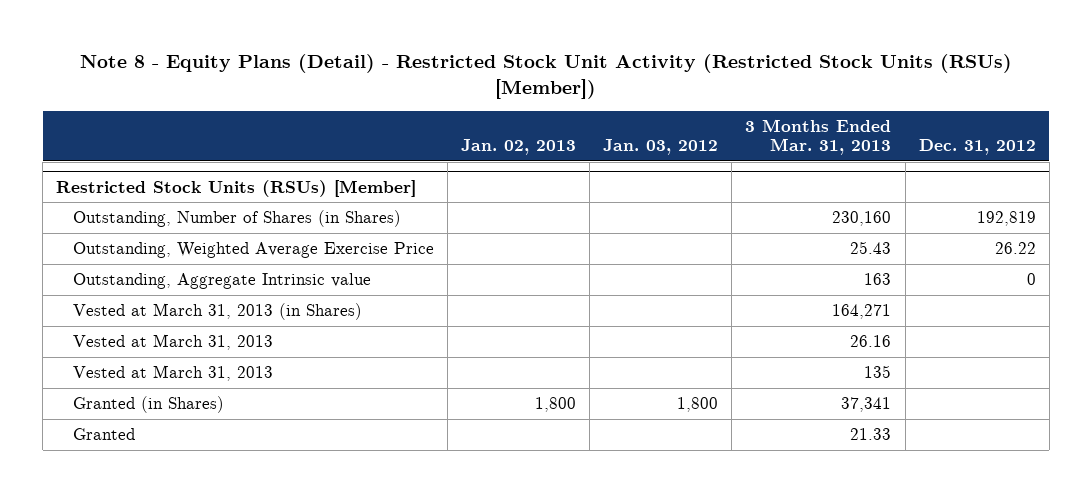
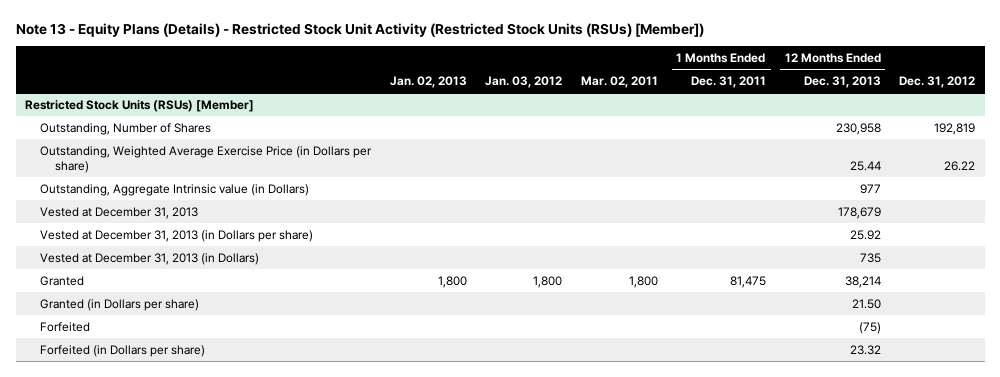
- Note 8 - Equity Plans (Detail) - Restricted Stock Unit Activity (Restricted Stock Units (RSUs) [Member])
+ Note 13 - Equity Plans (Details) - Restricted Stock Unit Activity (Restricted Stock Units (RSUs) [Member])
- | Jan. 02, 2013 | Jan. 03, 2012 | 3 Months Ended Mar. 31, 2013 | Dec. 31, 2012
+ | Jan. 02, 2013 | Jan. 03, 2012 | Mar. 02, 2011 | 1 Months Ended Dec. 31, 2011 | 12 Months Ended Dec. 31, 2013 | Dec. 31, 2012
@ Restricted Stock Units (RSUs) [Member]
- Outstanding, Number of Shares (in Shares) | | | 230,160 | 192,819
- Outstanding, Weighted Average Exercise Price | | | 25.43 | 26.22
- Outstanding, Aggregate Intrinsic value | | | 163 | 0
- Vested at March 31, 2013 (in Shares) | | | 164,271 |
- Vested at March 31, 2013 | | | 26.16 |
- Vested at March 31, 2013 | | | 135 |
- Granted (in Shares) | 1,800 | 1,800 | 37,341 |
- Granted | | | 21.33 |
+ Outstanding, Number of Shares | | | | | 230,958 | 192,819
+ Outstanding, Weighted Average Exercise Price (in Dollars per share) | | | | | 25.44 | 26.22
+ Outstanding, Aggregate Intrinsic value (in Dollars) | | | | | 977 |
+ Vested at December 31, 2013 | | | | | 178,679 |
+ Vested at December 31, 2013 (in Dollars per share) | | | | | 25.92 |
+ Vested at December 31, 2013 (in Dollars) | | | | | 735 |
+ Granted | 1,800 | 1,800 | 1,800 | 81,475 | 38,214 |
+ Granted (in Dollars per share) | | | | | 21.50 |
+ Forfeited | | | | | (75) |
+ Forfeited (in Dollars per share) | | | | | 23.32 |

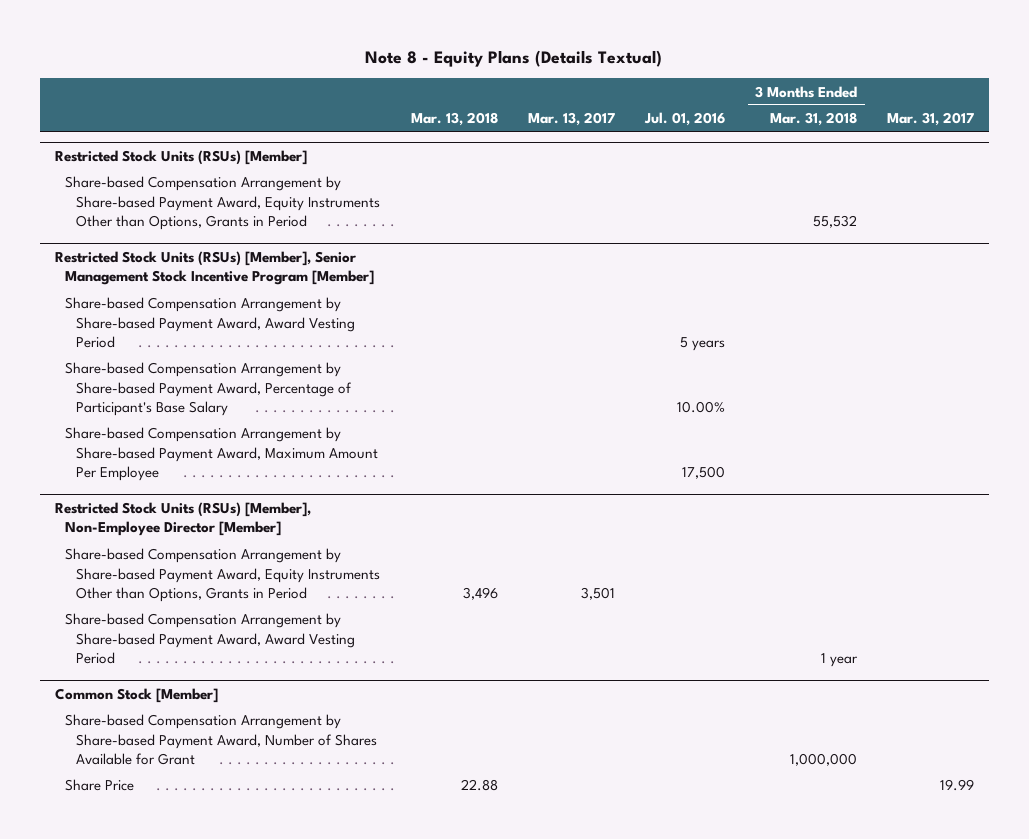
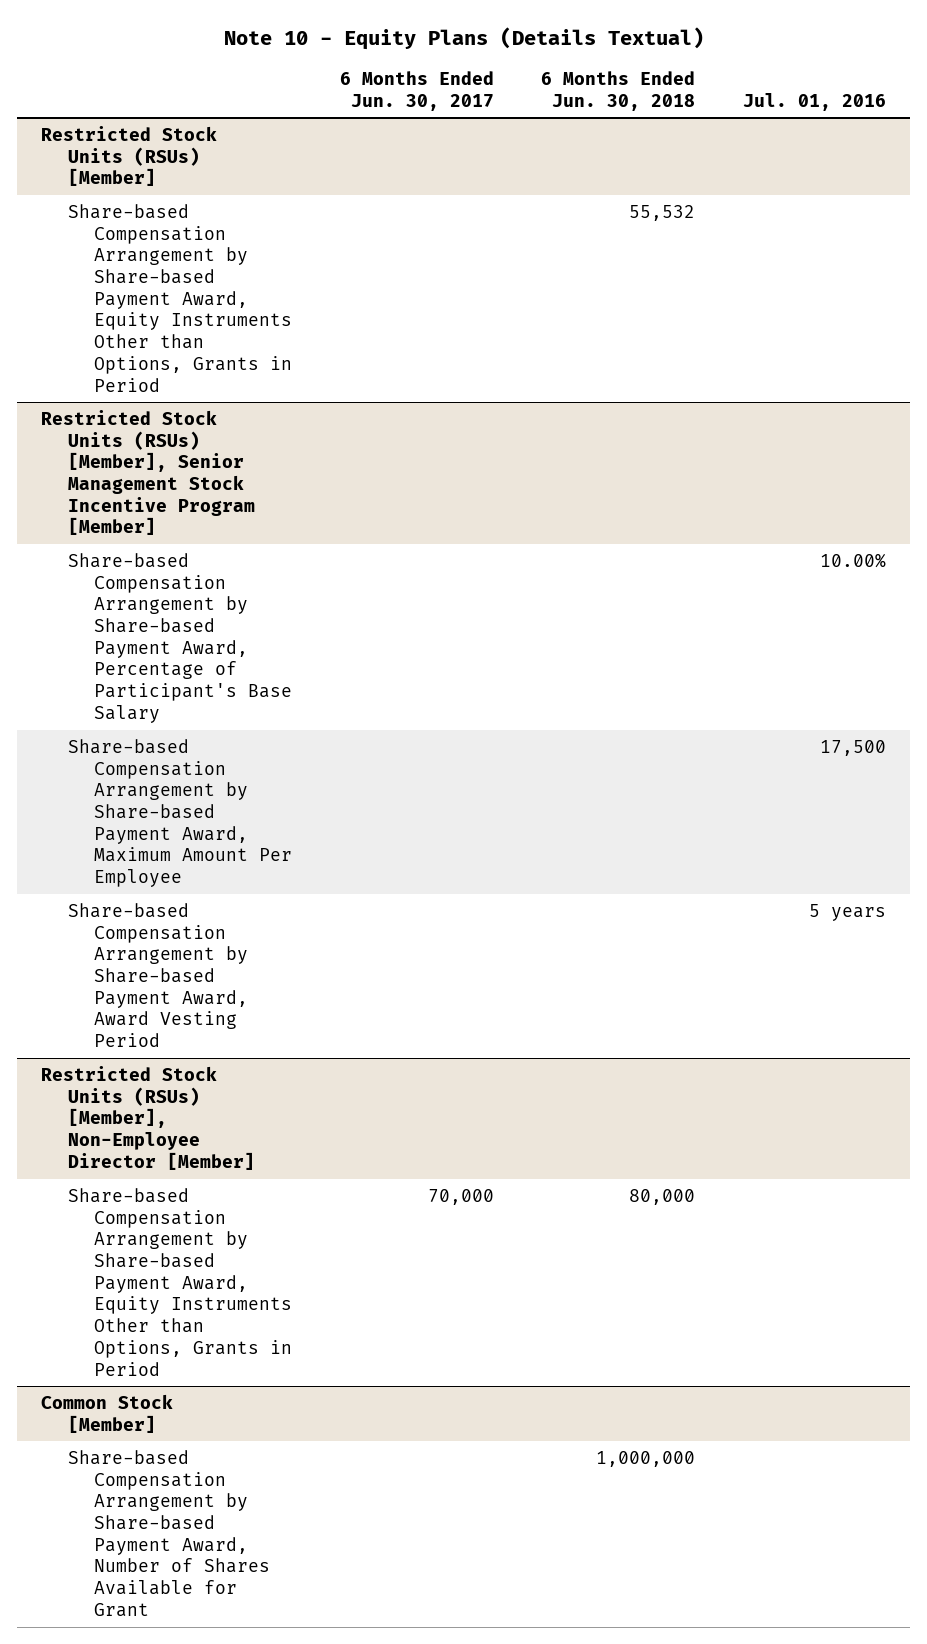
- Note 8 - Equity Plans (Details Textual)
+ Note 10 - Equity Plans (Details Textual)
- | Mar. 13, 2018 | Mar. 13, 2017 | Jul. 01, 2016 | 3 Months Ended Mar. 31, 2018 | Mar. 31, 2017
+ | 6 Months Ended Jun. 30, 2017 | 6 Months Ended Jun. 30, 2018 | Jul. 01, 2016
@ Restricted Stock Units (RSUs) [Member], Senior Management Stock Incentive Program [Member]
moved down: Share-based Compensation Arrangement by Share-based Payment Award, Award Vesting Period | | | 5 years
@ Restricted Stock Units (RSUs) [Member], Non-Employee Director [Member]
- Share-based Compensation Arrangement by Share-based Payment Award, Award Vesting Period | | | | 1 year |
@ Common Stock [Member]
- Share Price | 22.88 | | | | 19.99

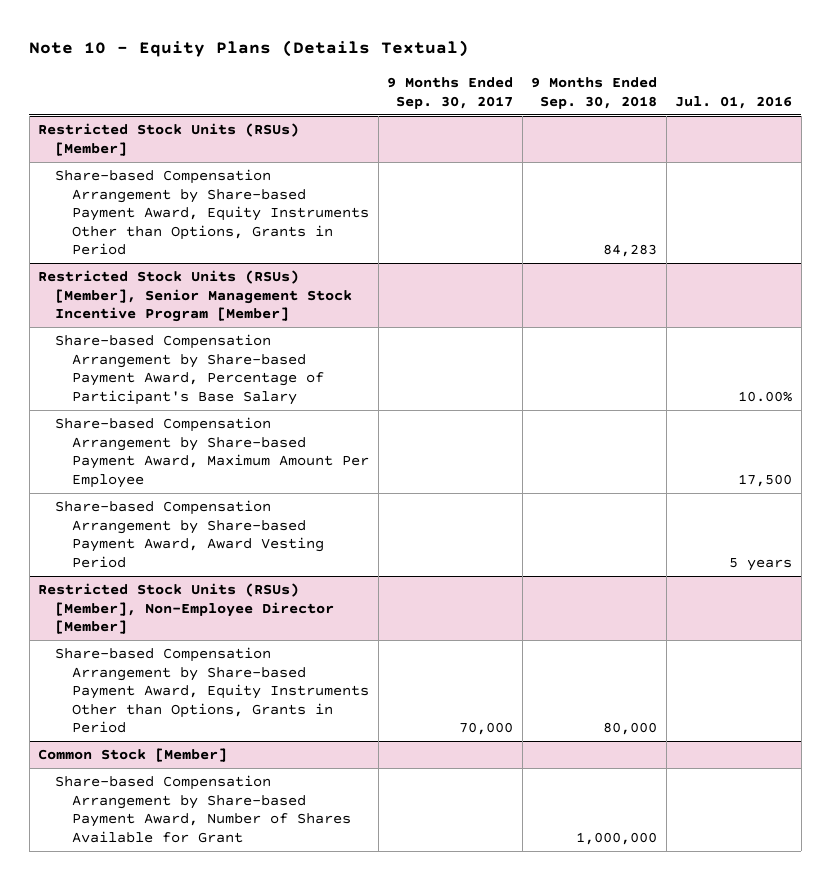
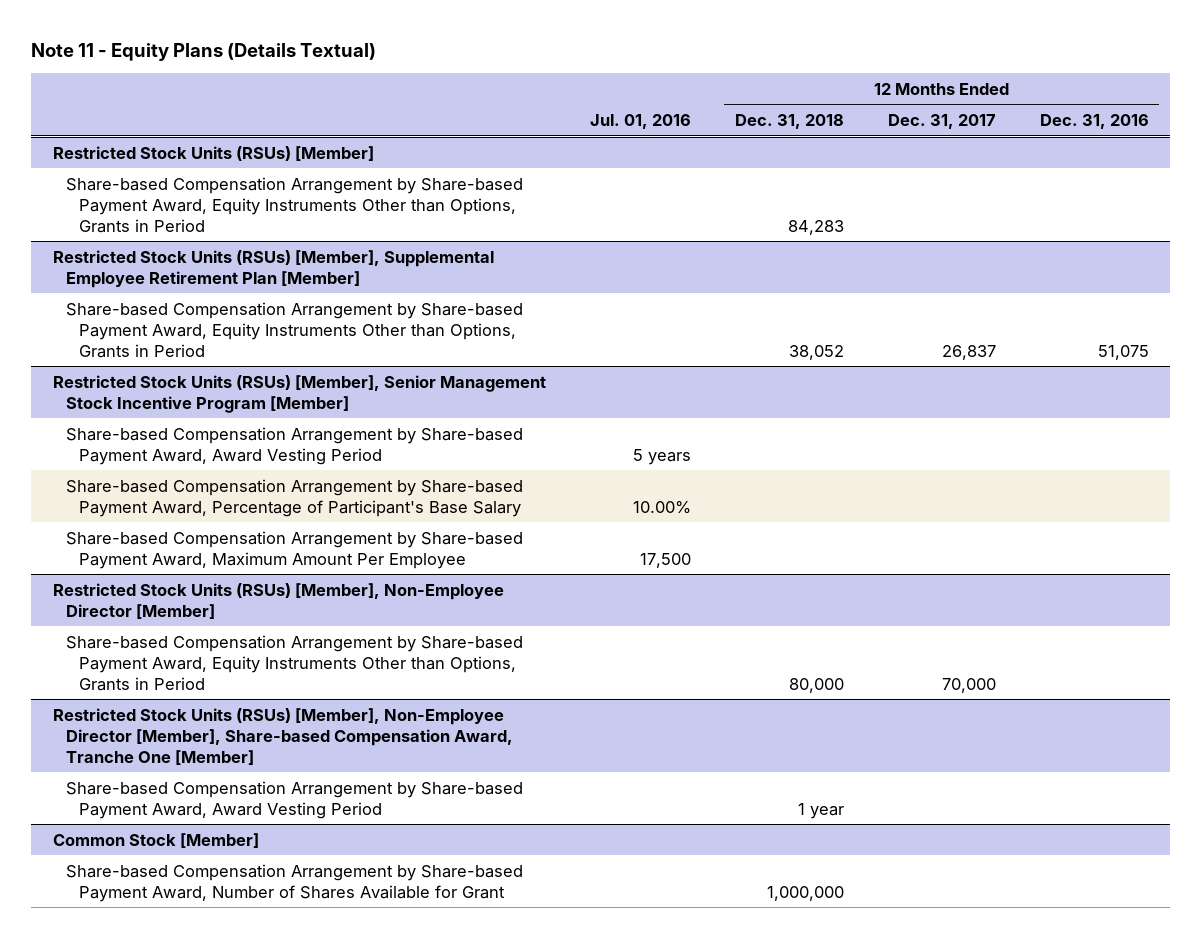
- Note 10 - Equity Plans (Details Textual)
+ Note 11 - Equity Plans (Details Textual)
- | 9 Months Ended Sep. 30, 2017 | 9 Months Ended Sep. 30, 2018 | Jul. 01, 2016
+ | Jul. 01, 2016 | 12 Months Ended Dec. 31, 2018 | 12 Months Ended Dec. 31, 2017 | 12 Months Ended Dec. 31, 2016
+ Restricted Stock Units (RSUs) [Member], Supplemental Employee Retirement Plan [Member]
+ Share-based Compensation Arrangement by Share-based Payment Award, Equity Instruments Other than Options, Grants in Period | | 38,052 | 26,837 | 51,075
@ Restricted Stock Units (RSUs) [Member], Senior Management Stock Incentive Program [Member]
moved up: Share-based Compensation Arrangement by Share-based Payment Award, Award Vesting Period | 5 years | | |
+ Restricted Stock Units (RSUs) [Member], Non-Employee Director [Member], Share-based Compensation Award, Tranche One [Member]
+ Share-based Compensation Arrangement by Share-based Payment Award, Award Vesting Period | | 1 year | |

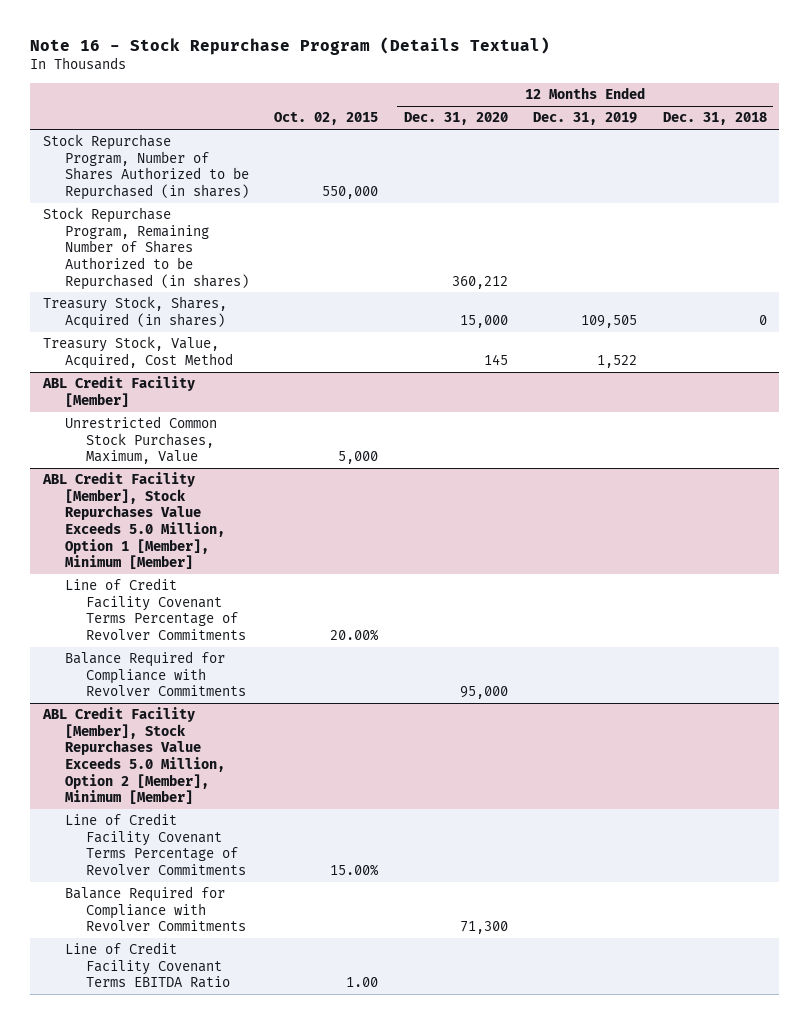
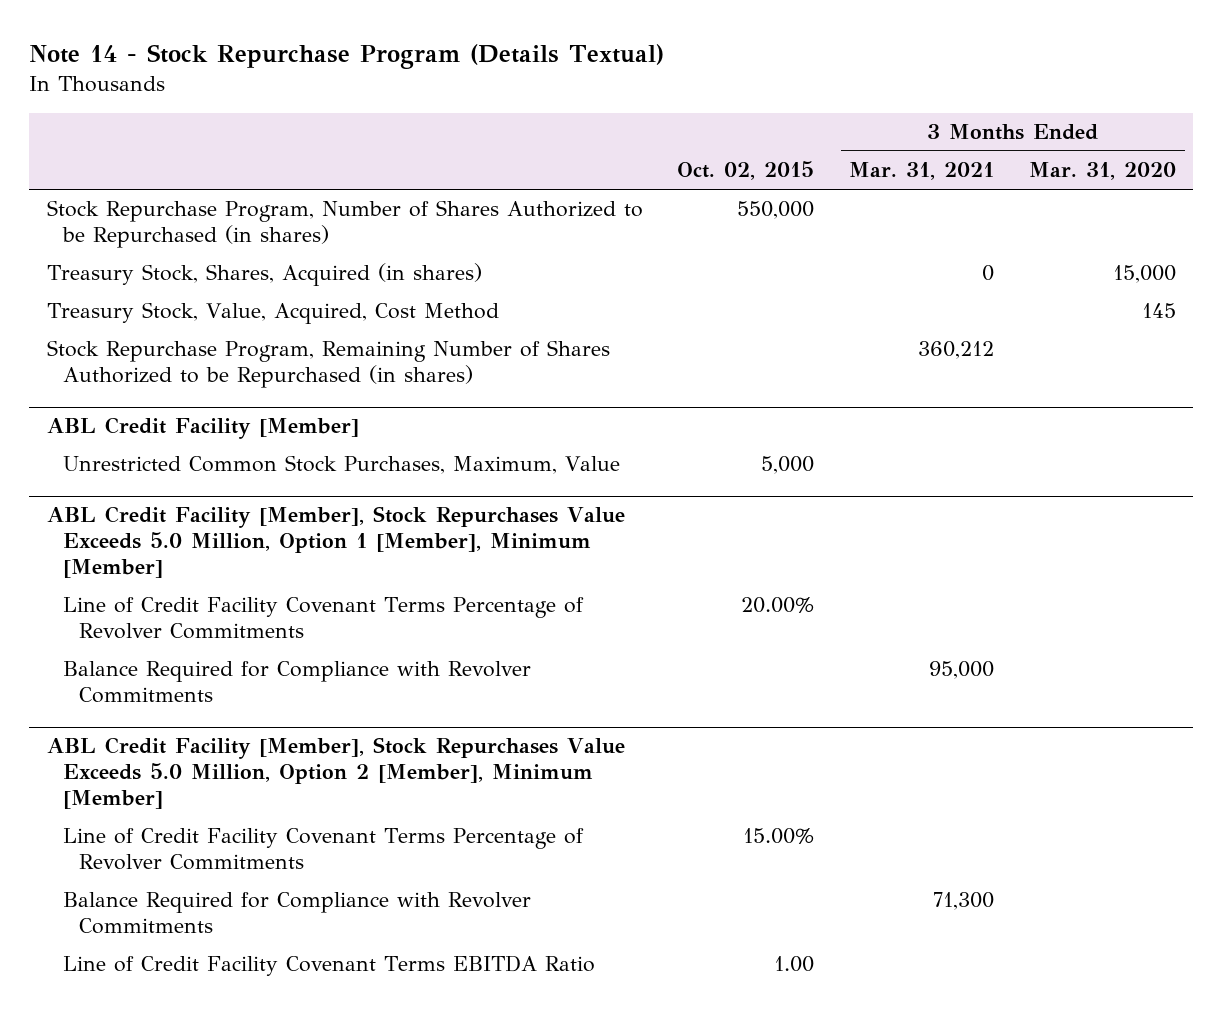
- Note 16 - Stock Repurchase Program (Details Textual)
+ Note 14 - Stock Repurchase Program (Details Textual)
- | Oct. 02, 2015 | 12 Months Ended Dec. 31, 2020 | 12 Months Ended Dec. 31, 2019 | 12 Months Ended Dec. 31, 2018
+ | Oct. 02, 2015 | 3 Months Ended Mar. 31, 2021 | 3 Months Ended Mar. 31, 2020
moved down: Stock Repurchase Program, Remaining Number of Shares Authorized to be Repurchased (in shares) | | 360,212 |

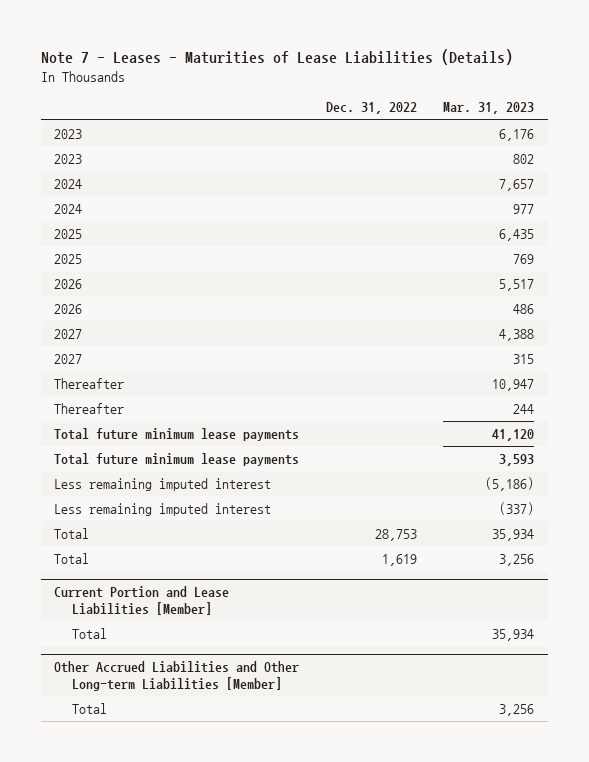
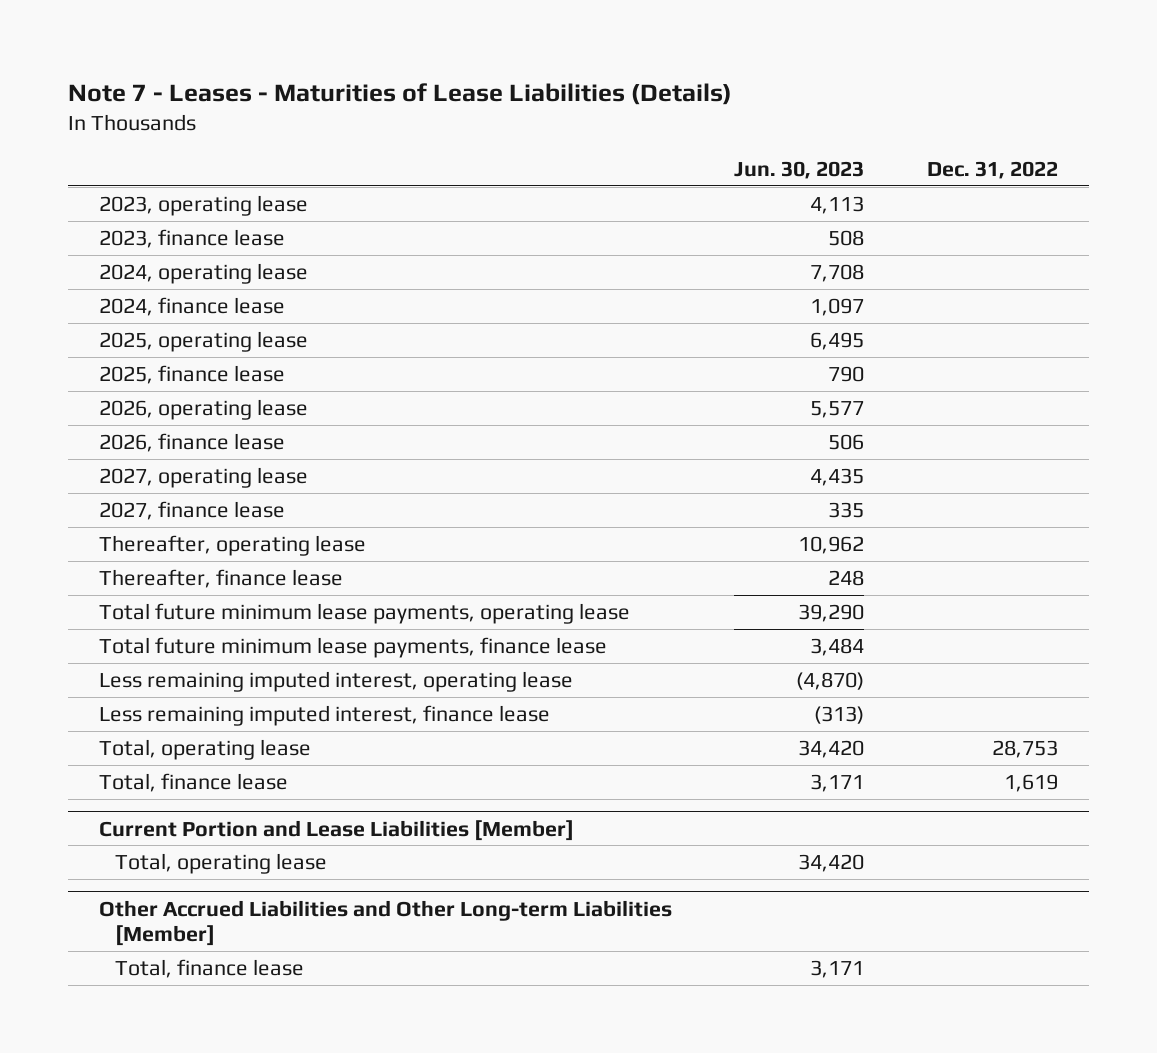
- | Dec. 31, 2022 | Mar. 31, 2023
+ | Jun. 30, 2023 | Dec. 31, 2022
- 2023 | | 6,176
- 2023 | | 802
- 2024 | | 7,657
- 2024 | | 977
- 2025 | | 6,435
- 2025 | | 769
- 2026 | | 5,517
- 2026 | | 486
- 2027 | | 4,388
- 2027 | | 315
- Thereafter | | 10,947
- Thereafter | | 244
- Total future minimum lease payments | | 41,120
- Total future minimum lease payments | | 3,593
- Less remaining imputed interest | | (5,186)
- Less remaining imputed interest | | (337)
- Total | 28,753 | 35,934
- Total | 1,619 | 3,256
+ 2023, operating lease | 4,113 |
+ 2023, finance lease | 508 |
+ 2024, operating lease | 7,708 |
+ 2024, finance lease | 1,097 |
+ 2025, operating lease | 6,495 |
+ 2025, finance lease | 790 |
+ 2026, operating lease | 5,577 |
+ 2026, finance lease | 506 |
+ 2027, operating lease | 4,435 |
+ 2027, finance lease | 335 |
+ Thereafter, operating lease | 10,962 |
+ Thereafter, finance lease | 248 |
+ Total future minimum lease payments, operating lease | 39,290 |
+ Total future minimum lease payments, finance lease | 3,484 |
+ Less remaining imputed interest, operating lease | (4,870) |
+ Less remaining imputed interest, finance lease | (313) |
+ Total, operating lease | 34,420 | 28,753
+ Total, finance lease | 3,171 | 1,619
@ Current Portion and Lease Liabilities [Member]
- Total | | 35,934
+ Total, operating lease | 34,420 |
@ Other Accrued Liabilities and Other Long-term Liabilities [Member]
- Total | | 3,256
+ Total, finance lease | 3,171 |

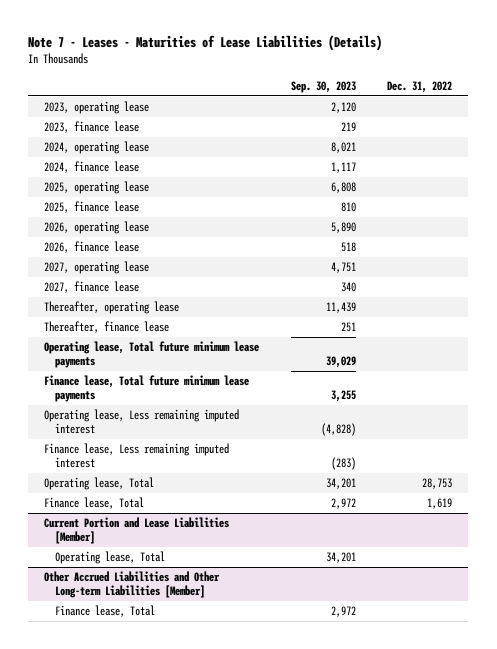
- | Jun. 30, 2023 | Dec. 31, 2022
+ | Sep. 30, 2023 | Dec. 31, 2022
- Total future minimum lease payments, operating lease | 39,290 |
- Total future minimum lease payments, finance lease | 3,484 |
- Less remaining imputed interest, operating lease | (4,870) |
- Less remaining imputed interest, finance lease | (313) |
- Total, operating lease | 34,420 | 28,753
- Total, finance lease | 3,171 | 1,619
+ Operating lease, Total future minimum lease payments | 39,029 |
+ Finance lease, Total future minimum lease payments | 3,255 |
+ Operating lease, Less remaining imputed interest | (4,828) |
+ Finance lease, Less remaining imputed interest | (283) |
+ Operating lease, Total | 34,201 | 28,753
+ Finance lease, Total | 2,972 | 1,619
@ Current Portion and Lease Liabilities [Member]
- Total, operating lease | 34,420 |
+ Operating lease, Total | 34,201 |
@ Other Accrued Liabilities and Other Long-term Liabilities [Member]
- Total, finance lease | 3,171 |
+ Finance lease, Total | 2,972 |

